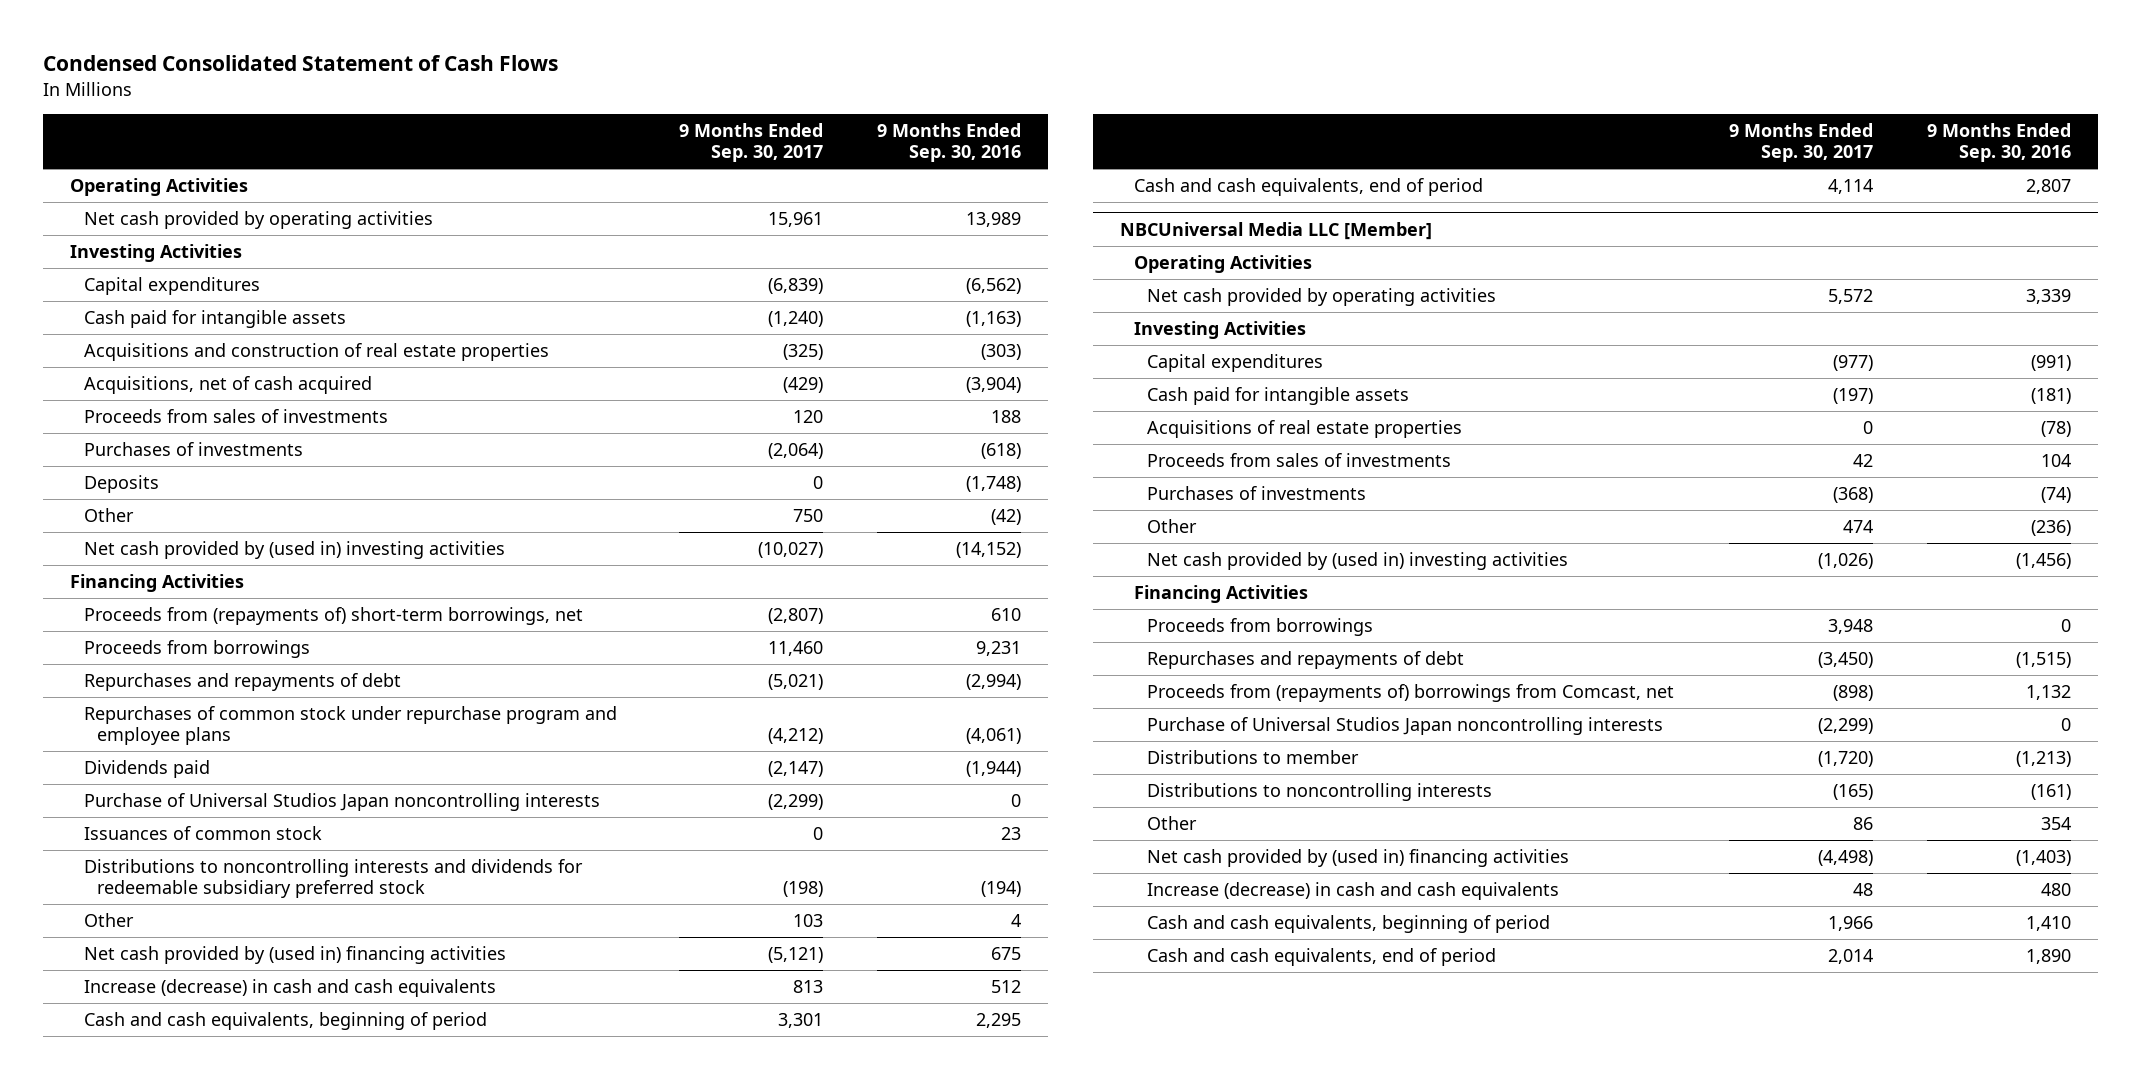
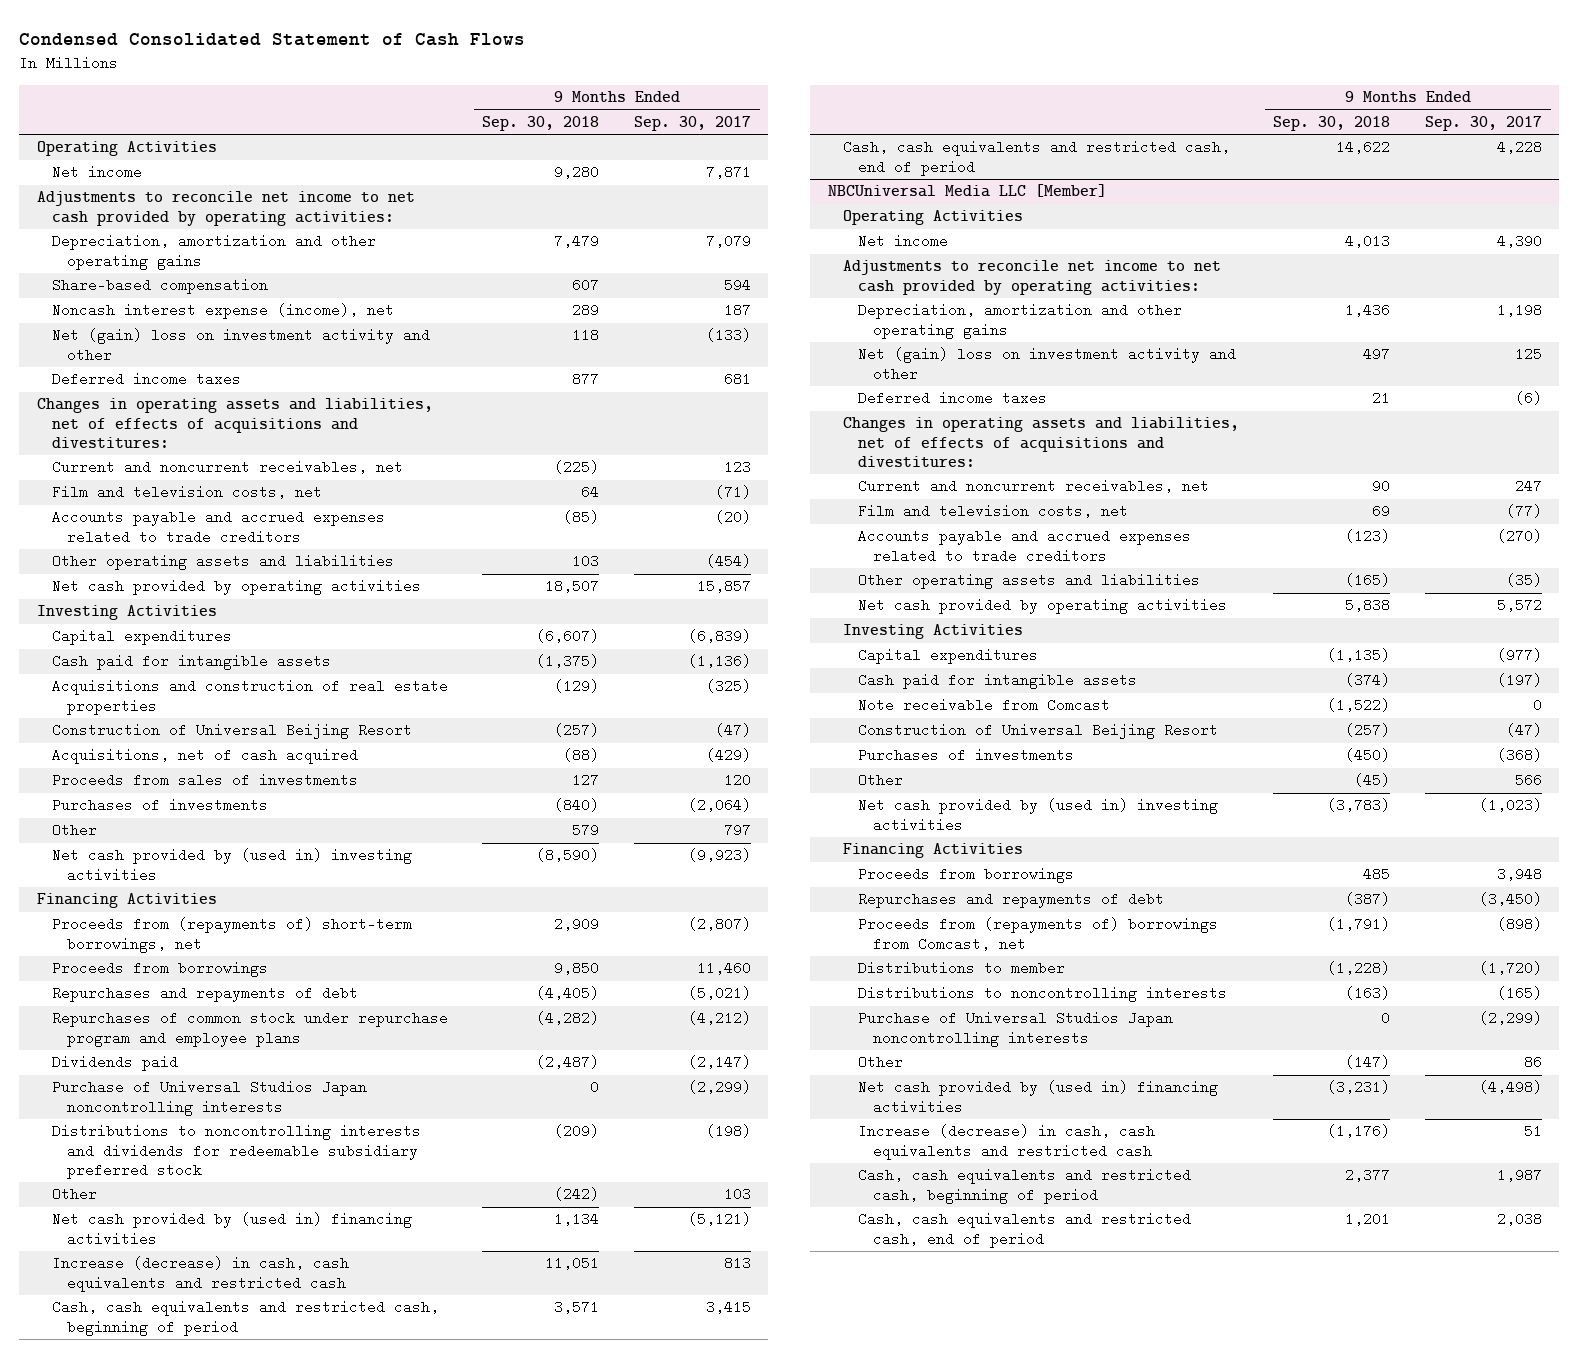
- | 9 Months Ended Sep. 30, 2017 | 9 Months Ended Sep. 30, 2016
+ | 9 Months Ended Sep. 30, 2018 | 9 Months Ended Sep. 30, 2017
- Net cash provided by operating activities | 15,961 | 13,989
+ Net income | 9,280 | 7,871
+ Adjustments to reconcile net income to net cash provided by operating activities:
+ Depreciation, amortization and other operating gains | 7,479 | 7,079
+ Share-based compensation | 607 | 594
+ Noncash interest expense (income), net | 289 | 187
+ Net (gain) loss on investment activity and other | 118 | (133)
+ Deferred income taxes | 877 | 681
+ Changes in operating assets and liabilities, net of effects of acquisitions and divestitures:
+ Current and noncurrent receivables, net | (225) | 123
+ Film and television costs, net | 64 | (71)
+ Accounts payable and accrued expenses related to trade creditors | (85) | (20)
+ Other operating assets and liabilities | 103 | (454)
+ Net cash provided by operating activities | 18,507 | 15,857
- Cash paid for intangible assets | (1,240) | (1,163)
+ Cash paid for intangible assets | (1,375) | (1,136)
+ Construction of Universal Beijing Resort | (257) | (47)
- Deposits | 0 | (1,748)
- Other | 750 | (42)
- Net cash provided by (used in) investing activities | (10,027) | (14,152)
+ Other | 579 | 797
+ Net cash provided by (used in) investing activities | (8,590) | (9,923)
- Issuances of common stock | 0 | 23
- Increase (decrease) in cash and cash equivalents | 813 | 512
- Cash and cash equivalents, beginning of period | 3,301 | 2,295
- Cash and cash equivalents, end of period | 4,114 | 2,807
+ Increase (decrease) in cash, cash equivalents and restricted cash | 11,051 | 813
+ Cash, cash equivalents and restricted cash, beginning of period | 3,571 | 3,415
+ Cash, cash equivalents and restricted cash, end of period | 14,622 | 4,228
@ NBCUniversal Media LLC [Member]
+ Net income | 4,013 | 4,390
+ Adjustments to reconcile net income to net cash provided by operating activities:
+ Depreciation, amortization and other operating gains | 1,436 | 1,198
+ Net (gain) loss on investment activity and other | 497 | 125
+ Deferred income taxes | 21 | (6)
+ Changes in operating assets and liabilities, net of effects of acquisitions and divestitures:
+ Current and noncurrent receivables, net | 90 | 247
+ Film and television costs, net | 69 | (77)
+ Accounts payable and accrued expenses related to trade creditors | (123) | (270)
+ Other operating assets and liabilities | (165) | (35)
- Acquisitions of real estate properties | 0 | (78)
- Proceeds from sales of investments | 42 | 104
+ Note receivable from Comcast | (1,522) | 0
+ Construction of Universal Beijing Resort | (257) | (47)
- Other | 474 | (236)
- Net cash provided by (used in) investing activities | (1,026) | (1,456)
+ Other | (45) | 566
+ Net cash provided by (used in) investing activities | (3,783) | (1,023)
moved down: Purchase of Universal Studios Japan noncontrolling interests | 0 | (2,299)
- Increase (decrease) in cash and cash equivalents | 48 | 480
- Cash and cash equivalents, beginning of period | 1,966 | 1,410
- Cash and cash equivalents, end of period | 2,014 | 1,890
+ Increase (decrease) in cash, cash equivalents and restricted cash | (1,176) | 51
+ Cash, cash equivalents and restricted cash, beginning of period | 2,377 | 1,987
+ Cash, cash equivalents and restricted cash, end of period | 1,201 | 2,038

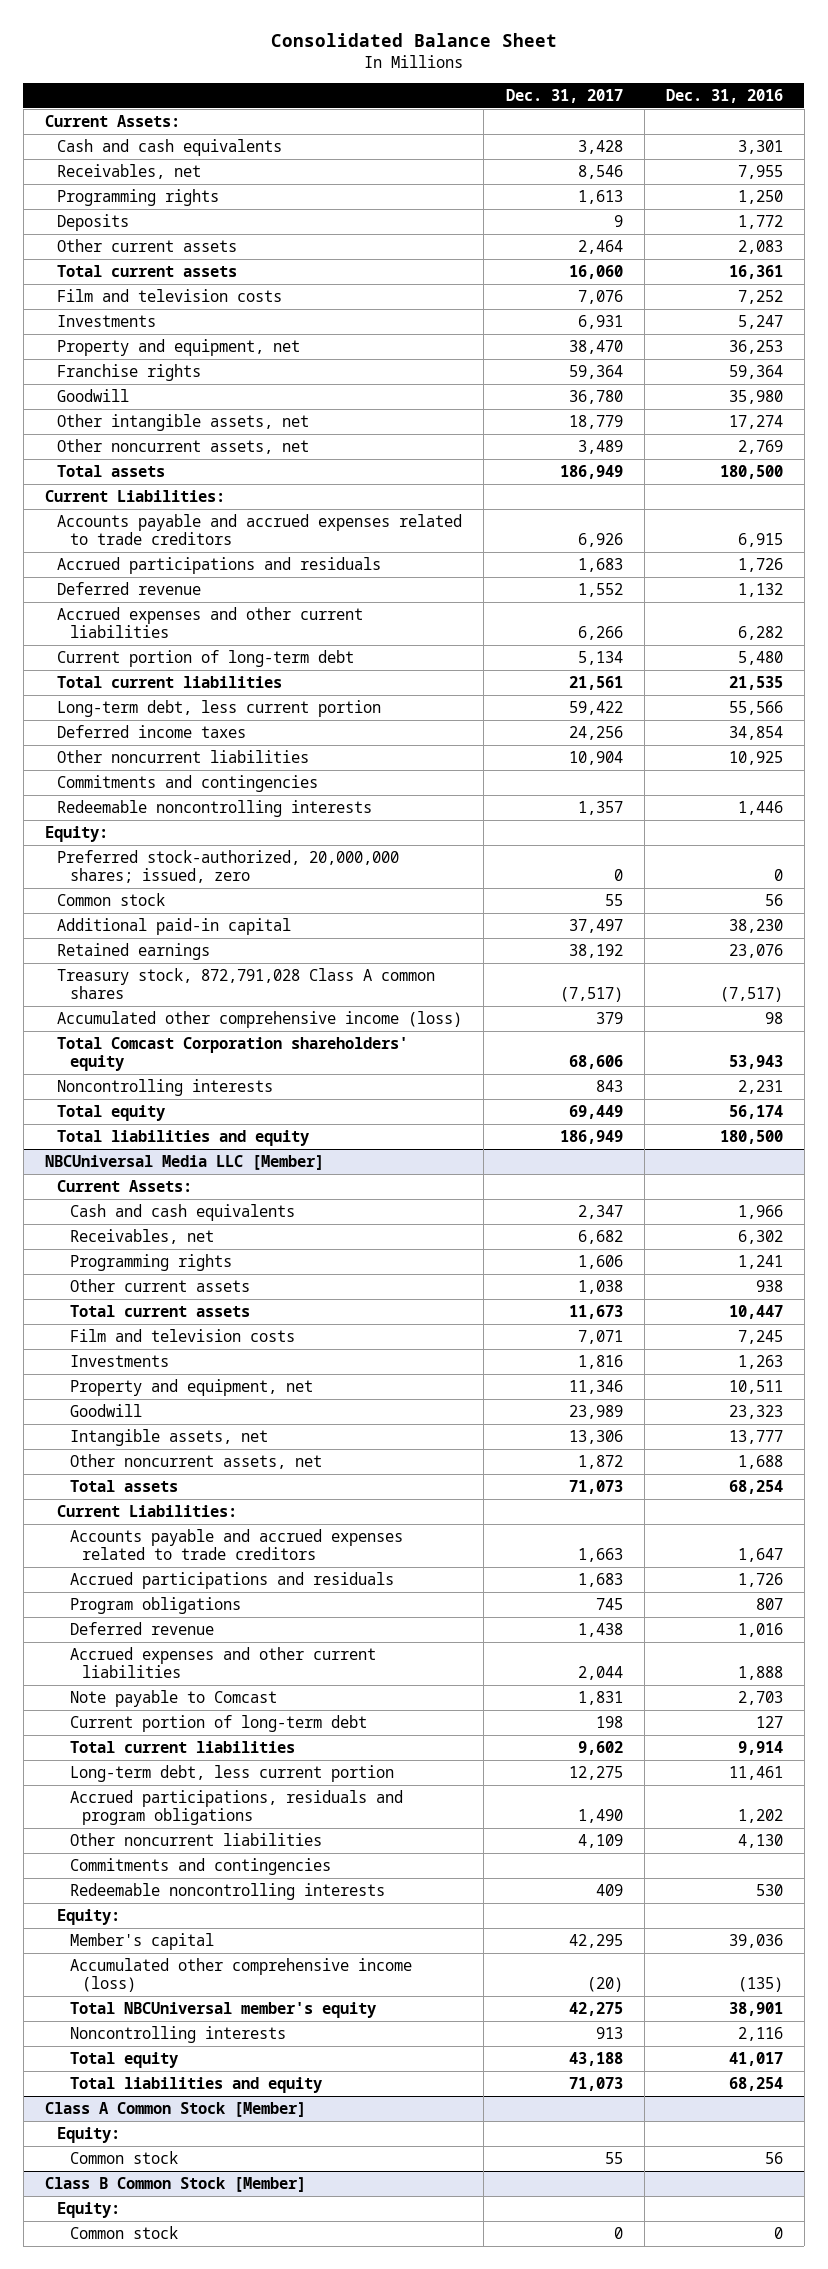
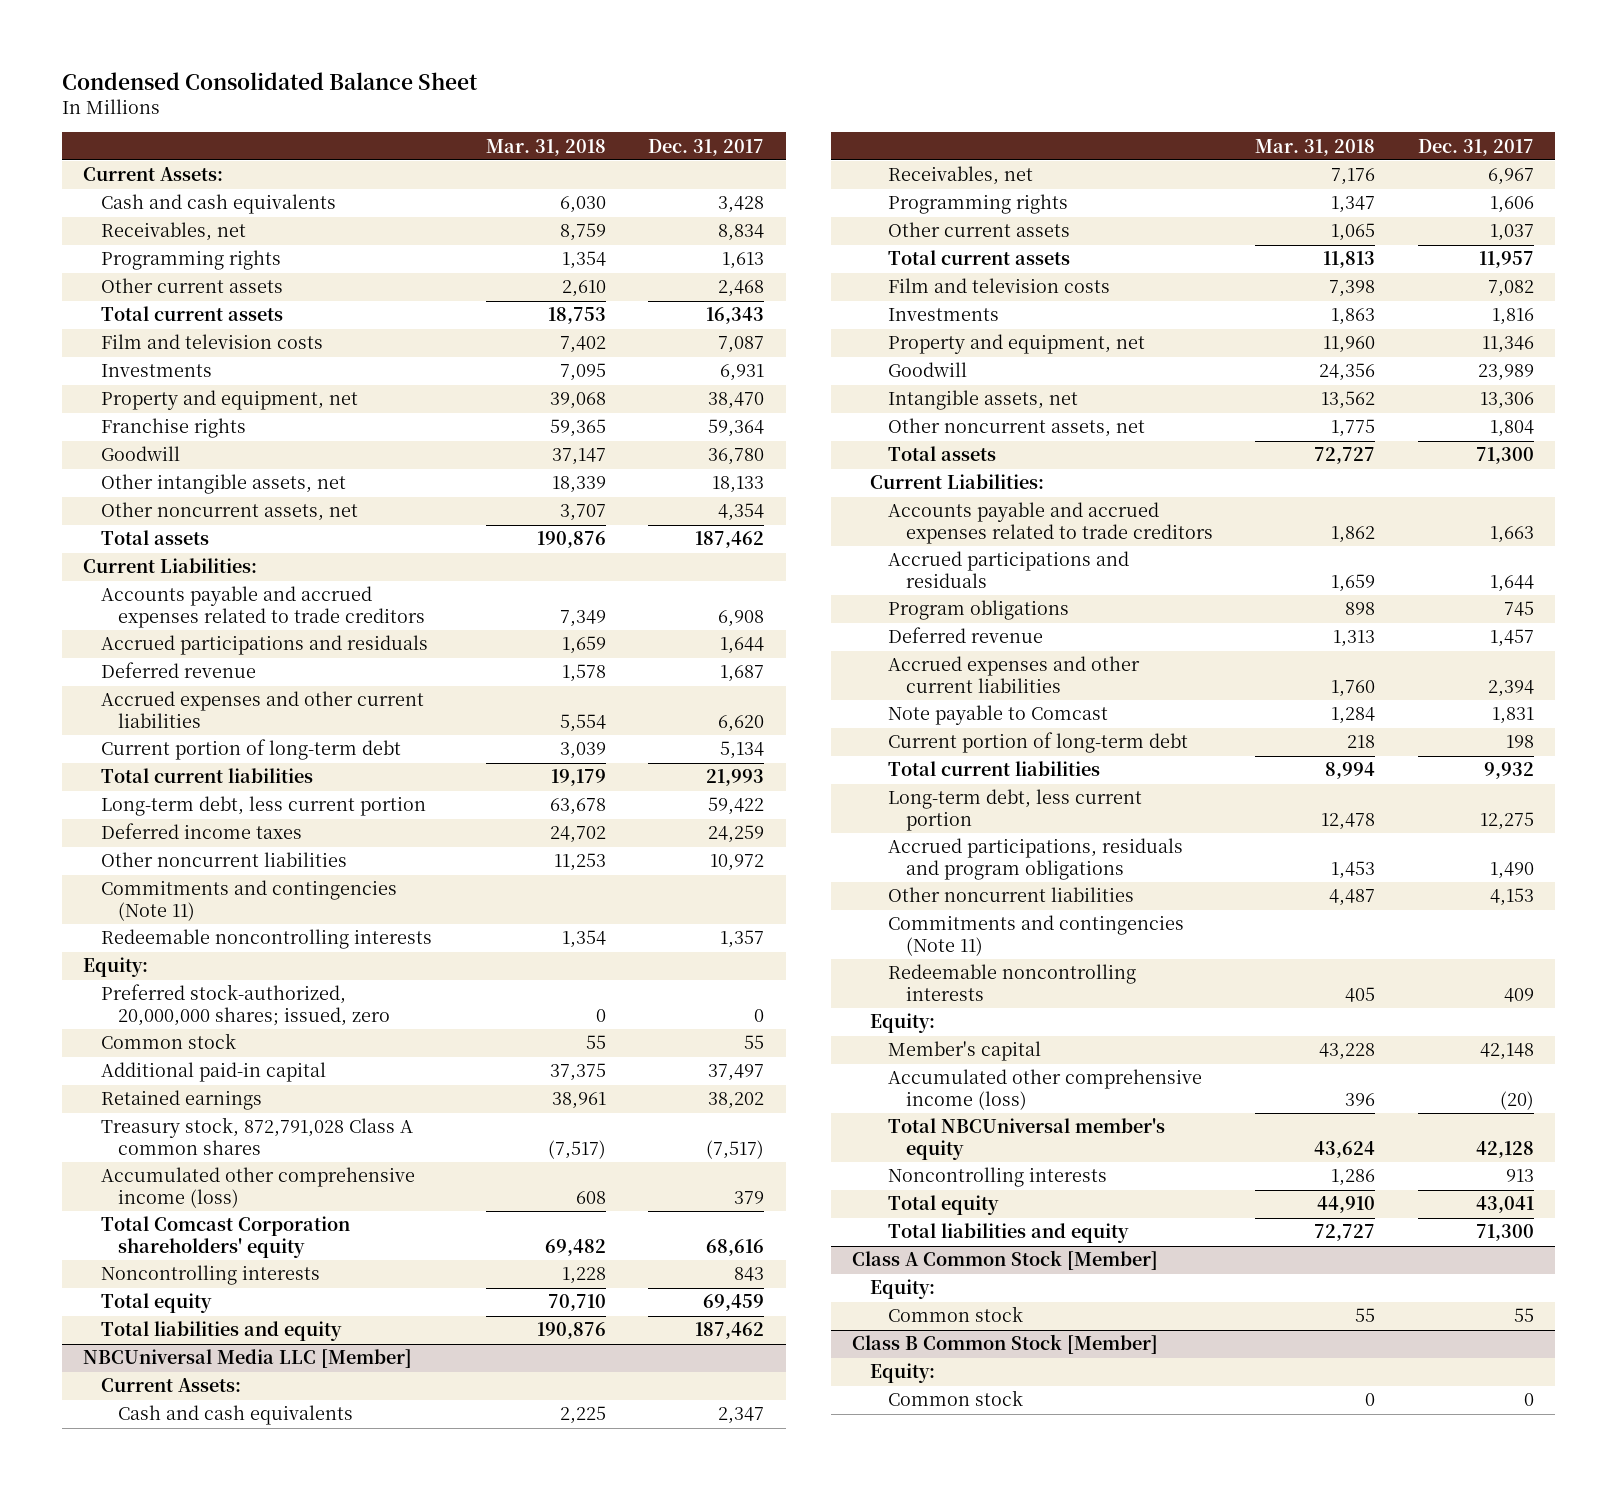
- Consolidated Balance Sheet
+ Condensed Consolidated Balance Sheet
- | Dec. 31, 2017 | Dec. 31, 2016
+ | Mar. 31, 2018 | Dec. 31, 2017
- Receivables, net | 8,546 | 7,955
+ Receivables, net | 8,759 | 8,834
- Deposits | 9 | 1,772
- Other current assets | 2,464 | 2,083
- Total current assets | 16,060 | 16,361
- Film and television costs | 7,076 | 7,252
+ Other current assets | 2,610 | 2,468
+ Total current assets | 18,753 | 16,343
+ Film and television costs | 7,402 | 7,087
- Other intangible assets, net | 18,779 | 17,274
- Other noncurrent assets, net | 3,489 | 2,769
- Total assets | 186,949 | 180,500
+ Other intangible assets, net | 18,339 | 18,133
+ Other noncurrent assets, net | 3,707 | 4,354
+ Total assets | 190,876 | 187,462
- Accounts payable and accrued expenses related to trade creditors | 6,926 | 6,915
- Accrued participations and residuals | 1,683 | 1,726
- Deferred revenue | 1,552 | 1,132
- Accrued expenses and other current liabilities | 6,266 | 6,282
+ Accounts payable and accrued expenses related to trade creditors | 7,349 | 6,908
+ Accrued participations and residuals | 1,659 | 1,644
+ Deferred revenue | 1,578 | 1,687
+ Accrued expenses and other current liabilities | 5,554 | 6,620
- Total current liabilities | 21,561 | 21,535
+ Total current liabilities | 19,179 | 21,993
- Deferred income taxes | 24,256 | 34,854
- Other noncurrent liabilities | 10,904 | 10,925
- Commitments and contingencies
+ Deferred income taxes | 24,702 | 24,259
+ Other noncurrent liabilities | 11,253 | 10,972
+ Commitments and contingencies (Note 11)
- Retained earnings | 38,192 | 23,076
+ Retained earnings | 38,961 | 38,202
- Total Comcast Corporation shareholders' equity | 68,606 | 53,943
+ Total Comcast Corporation shareholders' equity | 69,482 | 68,616
- Total equity | 69,449 | 56,174
- Total liabilities and equity | 186,949 | 180,500
+ Total equity | 70,710 | 69,459
+ Total liabilities and equity | 190,876 | 187,462
@ NBCUniversal Media LLC [Member]
- Receivables, net | 6,682 | 6,302
+ Receivables, net | 7,176 | 6,967
- Other current assets | 1,038 | 938
- Total current assets | 11,673 | 10,447
- Film and television costs | 7,071 | 7,245
+ Other current assets | 1,065 | 1,037
+ Total current assets | 11,813 | 11,957
+ Film and television costs | 7,398 | 7,082
- Other noncurrent assets, net | 1,872 | 1,688
- Total assets | 71,073 | 68,254
+ Other noncurrent assets, net | 1,775 | 1,804
+ Total assets | 72,727 | 71,300
- Accrued participations and residuals | 1,683 | 1,726
+ Accrued participations and residuals | 1,659 | 1,644
- Deferred revenue | 1,438 | 1,016
- Accrued expenses and other current liabilities | 2,044 | 1,888
+ Deferred revenue | 1,313 | 1,457
+ Accrued expenses and other current liabilities | 1,760 | 2,394
- Total current liabilities | 9,602 | 9,914
+ Total current liabilities | 8,994 | 9,932
- Other noncurrent liabilities | 4,109 | 4,130
- Commitments and contingencies
+ Other noncurrent liabilities | 4,487 | 4,153
+ Commitments and contingencies (Note 11)
- Member's capital | 42,295 | 39,036
+ Member's capital | 43,228 | 42,148
- Total NBCUniversal member's equity | 42,275 | 38,901
+ Total NBCUniversal member's equity | 43,624 | 42,128
- Total equity | 43,188 | 41,017
- Total liabilities and equity | 71,073 | 68,254
+ Total equity | 44,910 | 43,041
+ Total liabilities and equity | 72,727 | 71,300

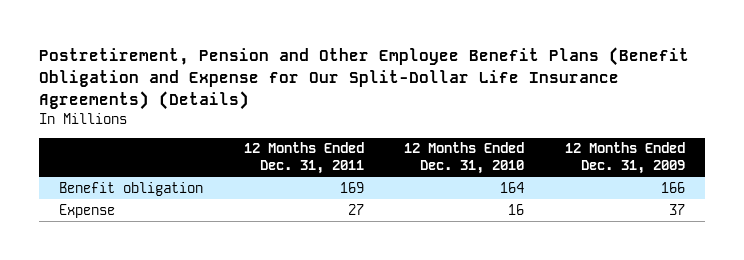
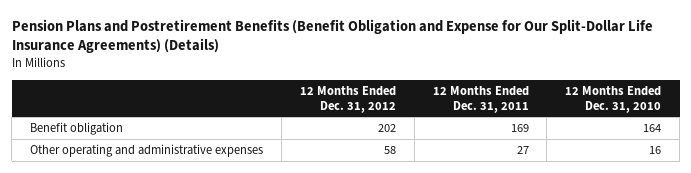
- Postretirement, Pension and Other Employee Benefit Plans (Benefit Obligation and Expense for Our Split-Dollar Life Insurance Agreements) (Details)
+ Pension Plans and Postretirement Benefits (Benefit Obligation and Expense for Our Split-Dollar Life Insurance Agreements) (Details)
- | 12 Months Ended Dec. 31, 2011 | 12 Months Ended Dec. 31, 2010 | 12 Months Ended Dec. 31, 2009
+ | 12 Months Ended Dec. 31, 2012 | 12 Months Ended Dec. 31, 2011 | 12 Months Ended Dec. 31, 2010
- Expense | 27 | 16 | 37
+ Other operating and administrative expenses | 58 | 27 | 16

